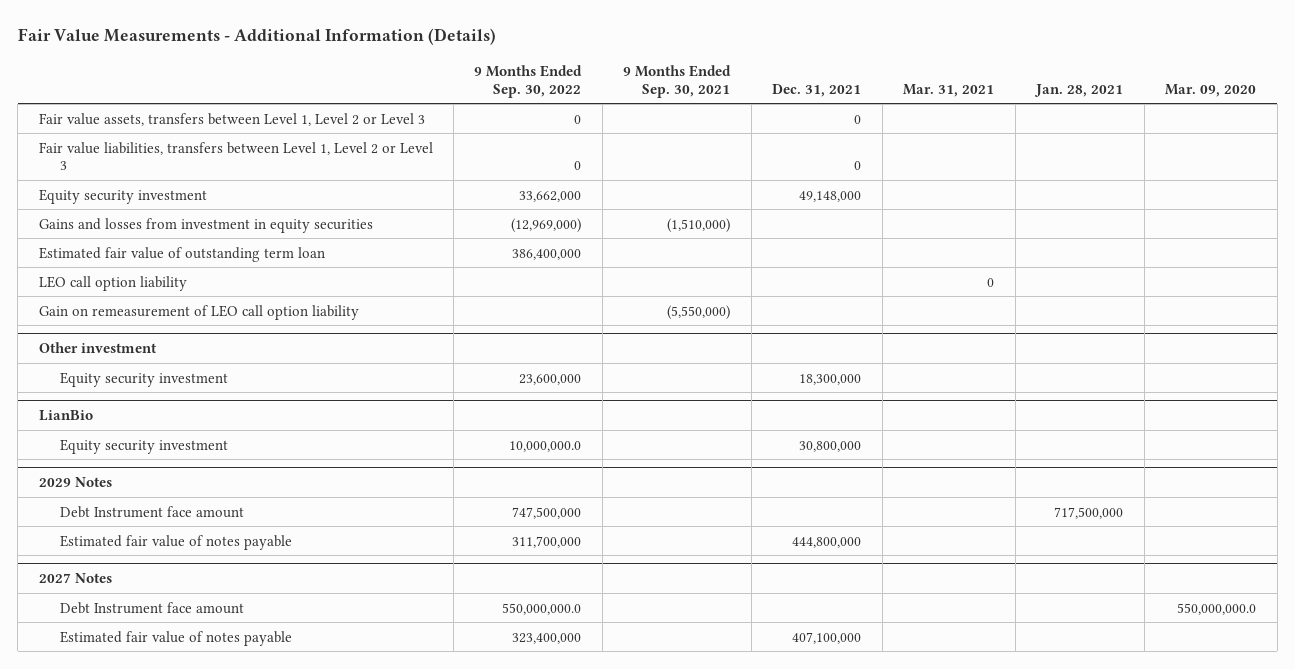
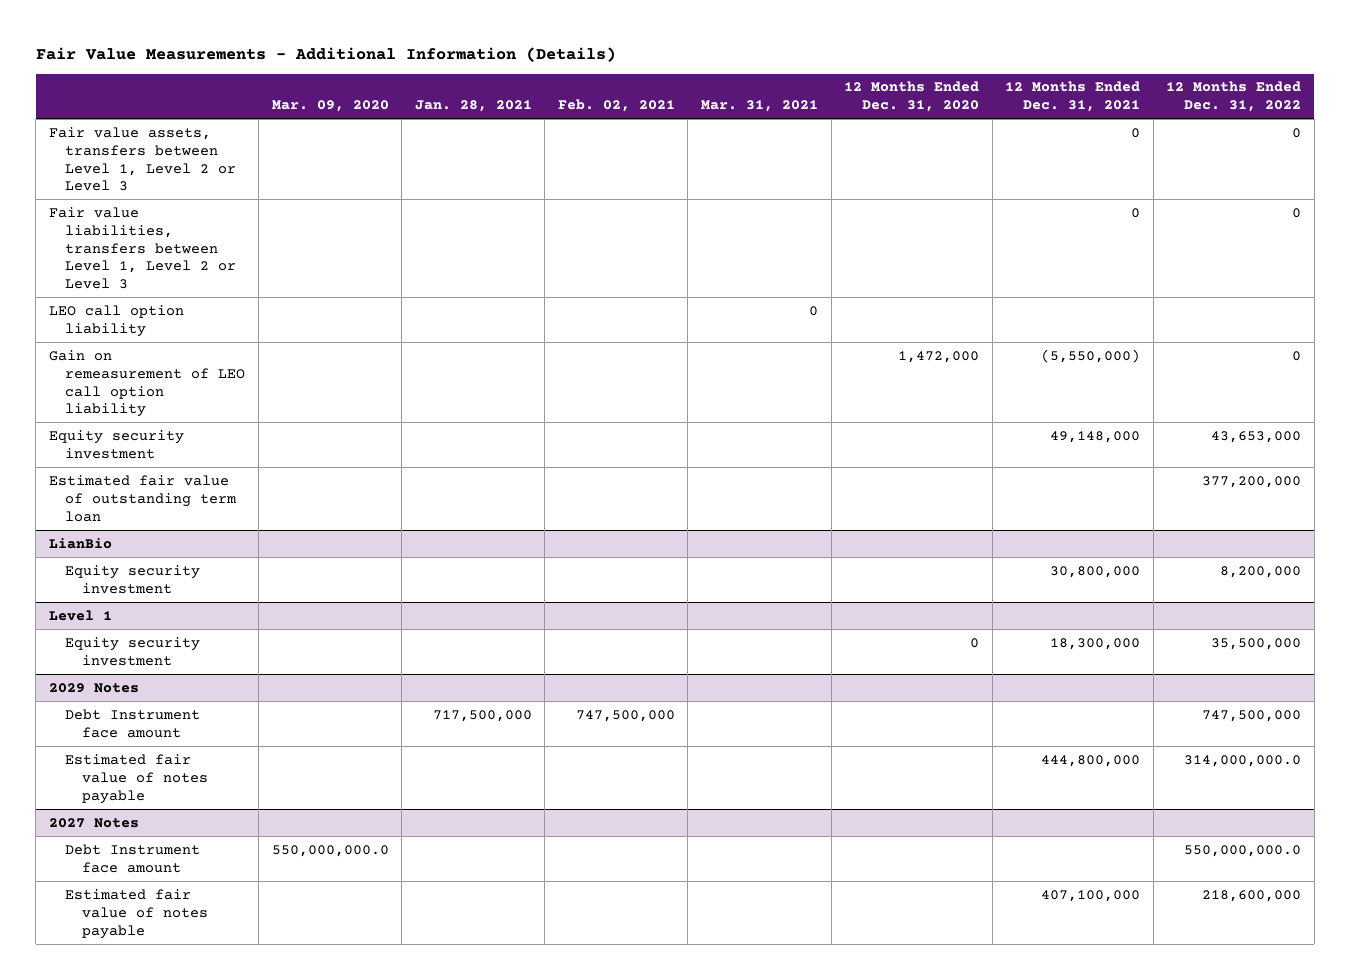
- | 9 Months Ended Sep. 30, 2022 | 9 Months Ended Sep. 30, 2021 | Dec. 31, 2021 | Mar. 31, 2021 | Jan. 28, 2021 | Mar. 09, 2020
+ | Mar. 09, 2020 | Jan. 28, 2021 | Feb. 02, 2021 | Mar. 31, 2021 | 12 Months Ended Dec. 31, 2020 | 12 Months Ended Dec. 31, 2021 | 12 Months Ended Dec. 31, 2022
- Gains and losses from investment in equity securities | (12,969,000) | (1,510,000) | | | |
- Other investment
- Equity security investment | 23,600,000 | | 18,300,000 | | |
moved down: Equity security investment | | | | | | 49,148,000 | 43,653,000
moved down: Estimated fair value of outstanding term loan | | | | | | | 377,200,000
+ Level 1
+ Equity security investment | | | | | 0 | 18,300,000 | 35,500,000

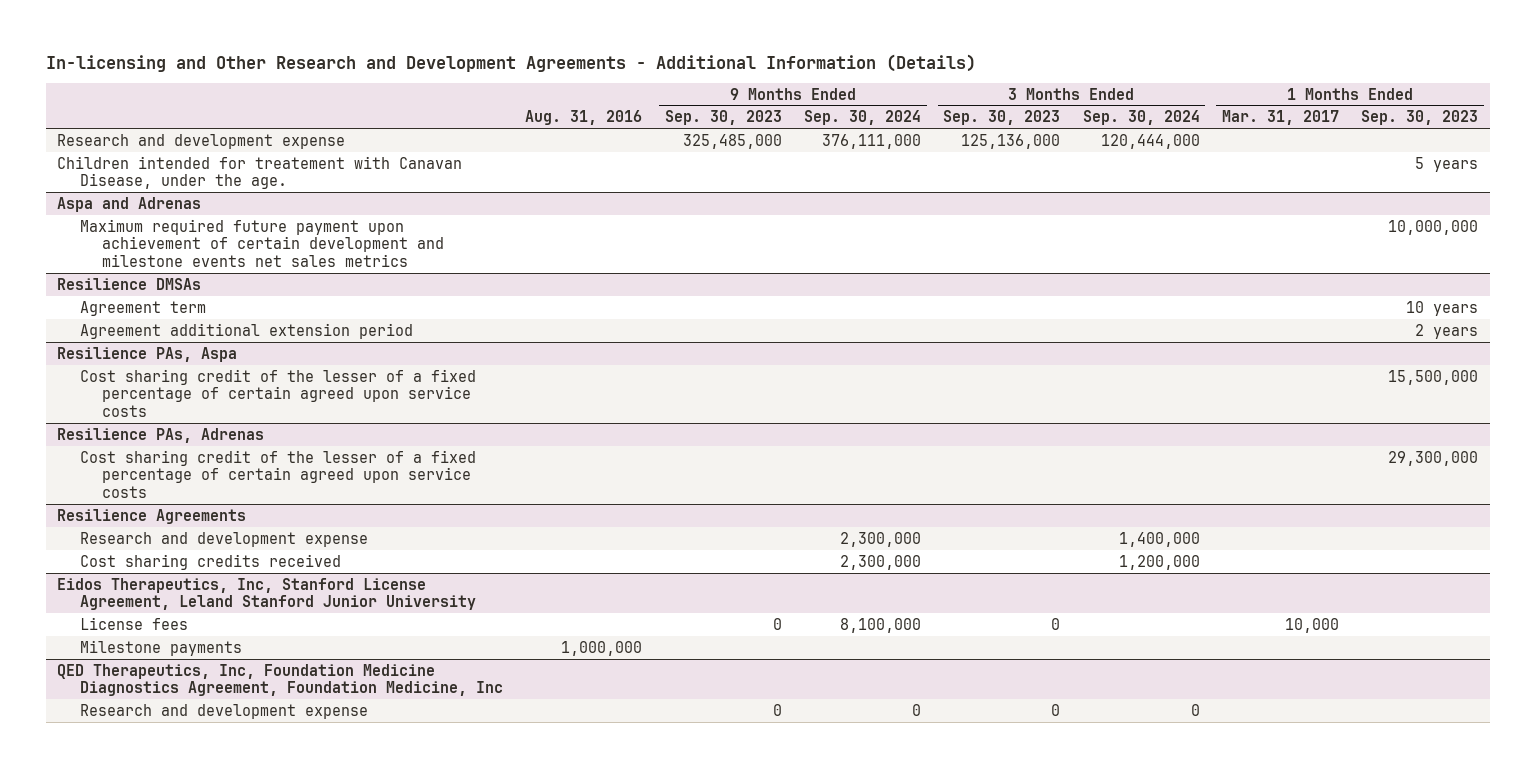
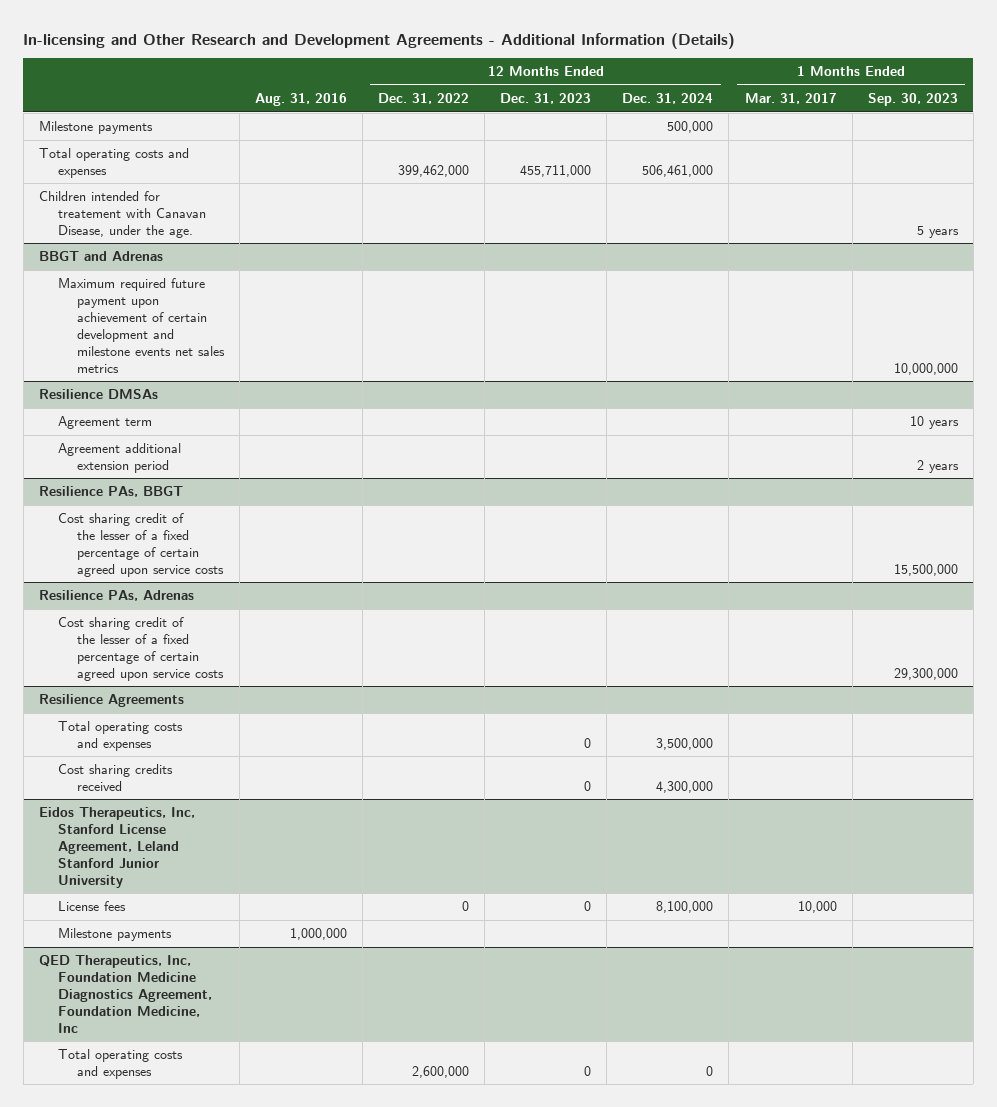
- | Aug. 31, 2016 | 9 Months Ended Sep. 30, 2023 | 9 Months Ended Sep. 30, 2024 | 3 Months Ended Sep. 30, 2023 | 3 Months Ended Sep. 30, 2024 | 1 Months Ended Mar. 31, 2017 | 1 Months Ended Sep. 30, 2023
+ | Aug. 31, 2016 | 12 Months Ended Dec. 31, 2022 | 12 Months Ended Dec. 31, 2023 | 12 Months Ended Dec. 31, 2024 | 1 Months Ended Mar. 31, 2017 | 1 Months Ended Sep. 30, 2023
- Research and development expense | | 325,485,000 | 376,111,000 | 125,136,000 | 120,444,000 | |
+ Milestone payments | | | | 500,000 | |
+ Total operating costs and expenses | | 399,462,000 | 455,711,000 | 506,461,000 | |
- Aspa and Adrenas
+ BBGT and Adrenas
- Resilience PAs, Aspa
+ Resilience PAs, BBGT
@ Resilience Agreements
- Research and development expense | | | 2,300,000 | | 1,400,000 | |
+ Total operating costs and expenses | | | 0 | 3,500,000 | |
@ QED Therapeutics, Inc, Foundation Medicine Diagnostics Agreement, Foundation Medicine, Inc
- Research and development expense | | 0 | 0 | 0 | 0 | |
+ Total operating costs and expenses | | 2,600,000 | 0 | 0 | |

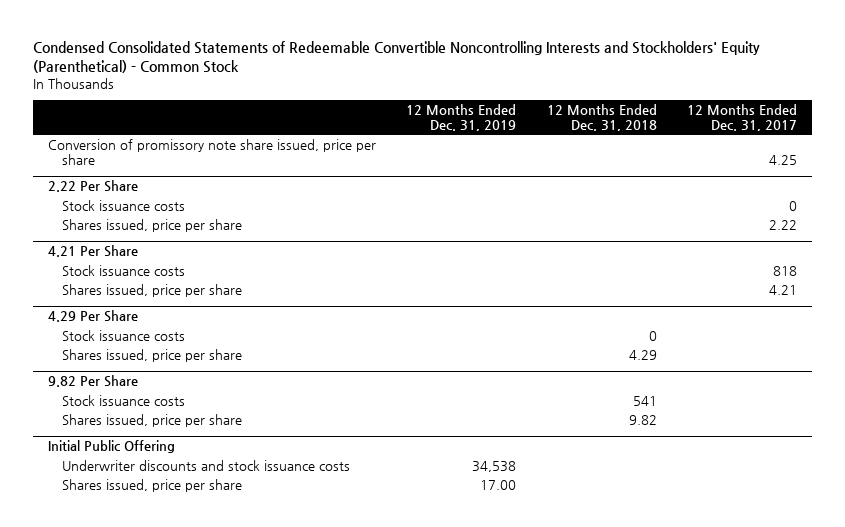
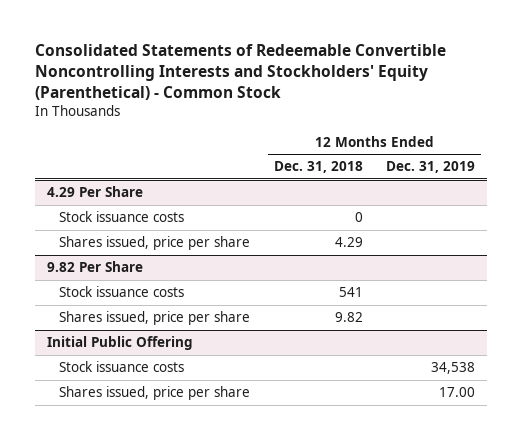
- Condensed Consolidated Statements of Redeemable Convertible Noncontrolling Interests and Stockholders' Equity (Parenthetical) - Common Stock
+ Consolidated Statements of Redeemable Convertible Noncontrolling Interests and Stockholders' Equity (Parenthetical) - Common Stock
- | 12 Months Ended Dec. 31, 2019 | 12 Months Ended Dec. 31, 2018 | 12 Months Ended Dec. 31, 2017
+ | 12 Months Ended Dec. 31, 2018 | 12 Months Ended Dec. 31, 2019
- Conversion of promissory note share issued, price per share | | | 4.25
- 2.22 Per Share
- Stock issuance costs | | | 0
- Shares issued, price per share | | | 2.22
- 4.21 Per Share
- Stock issuance costs | | | 818
- Shares issued, price per share | | | 4.21
@ Initial Public Offering
- Underwriter discounts and stock issuance costs | 34,538 | |
+ Stock issuance costs | | 34,538

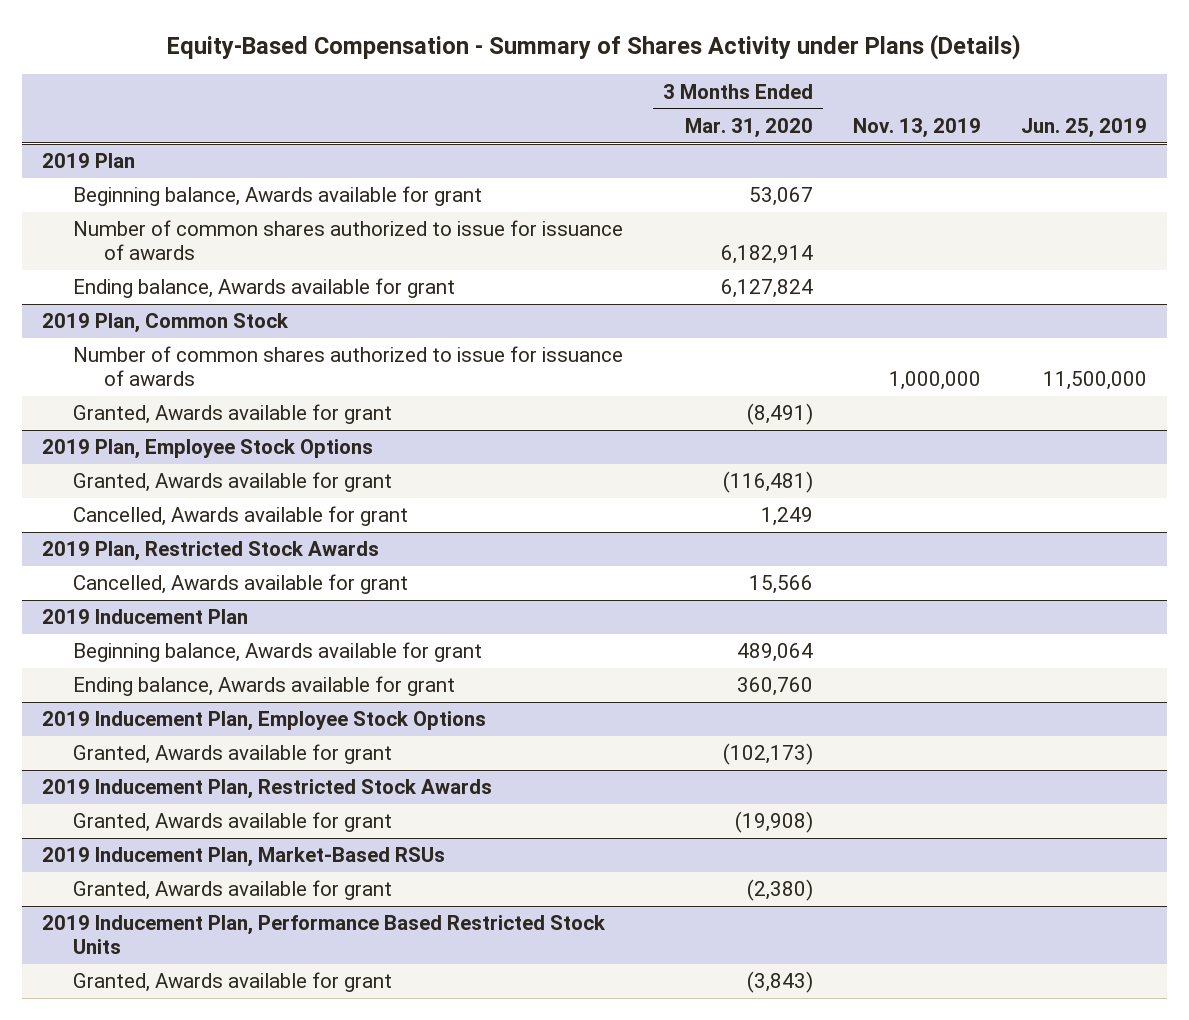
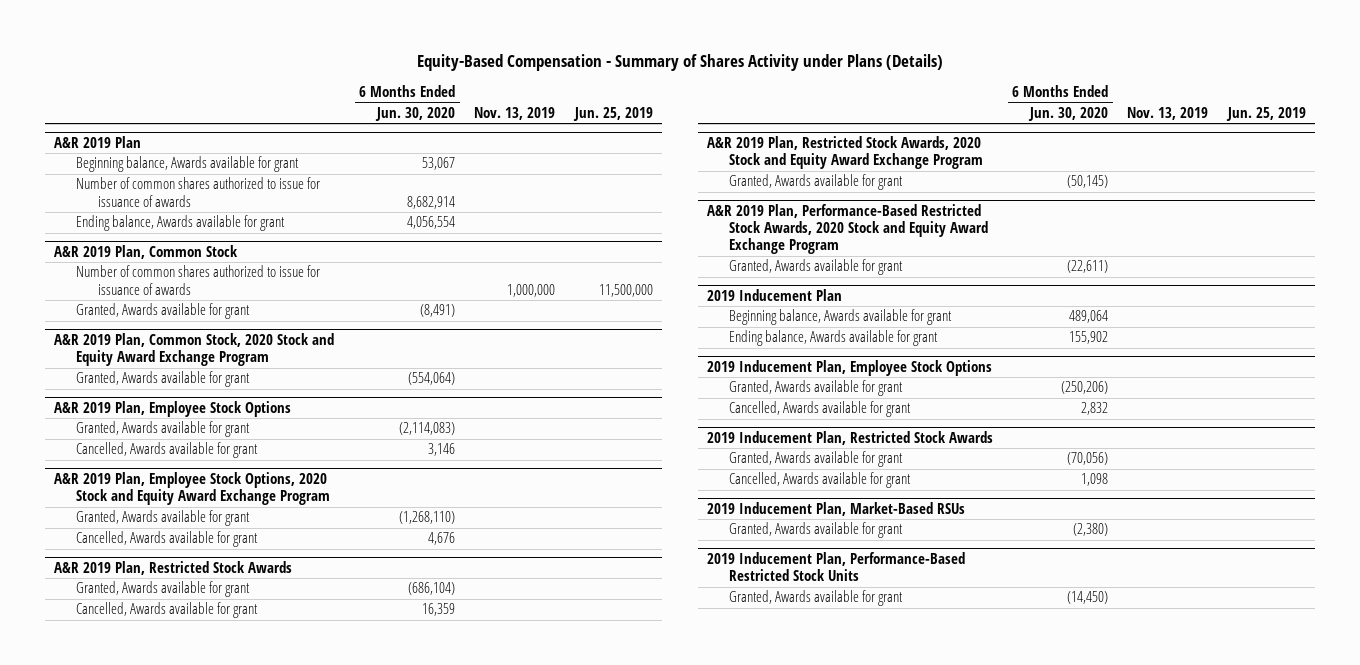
- | 3 Months Ended Mar. 31, 2020 | Nov. 13, 2019 | Jun. 25, 2019
+ | 6 Months Ended Jun. 30, 2020 | Nov. 13, 2019 | Jun. 25, 2019
- 2019 Plan
+ A&R 2019 Plan
- 2019 Plan, Common Stock
+ A&R 2019 Plan, Common Stock
- 2019 Plan, Employee Stock Options
+ A&R 2019 Plan, Common Stock, 2020 Stock and Equity Award Exchange Program
+ Granted, Awards available for grant | (554,064) | |
+ A&R 2019 Plan, Employee Stock Options
- 2019 Plan, Restricted Stock Awards
+ A&R 2019 Plan, Employee Stock Options, 2020 Stock and Equity Award Exchange Program
+ Granted, Awards available for grant | (1,268,110) | |
+ Cancelled, Awards available for grant | 4,676 | |
+ A&R 2019 Plan, Restricted Stock Awards
+ Granted, Awards available for grant | (686,104) | |
+ A&R 2019 Plan, Restricted Stock Awards, 2020 Stock and Equity Award Exchange Program
+ Granted, Awards available for grant | (50,145) | |
+ A&R 2019 Plan, Performance-Based Restricted Stock Awards, 2020 Stock and Equity Award Exchange Program
+ Granted, Awards available for grant | (22,611) | |
@ 2019 Inducement Plan, Employee Stock Options
+ Cancelled, Awards available for grant | 2,832 | |
@ 2019 Inducement Plan, Restricted Stock Awards
+ Cancelled, Awards available for grant | 1,098 | |
- 2019 Inducement Plan, Performance Based Restricted Stock Units
+ 2019 Inducement Plan, Performance-Based Restricted Stock Units

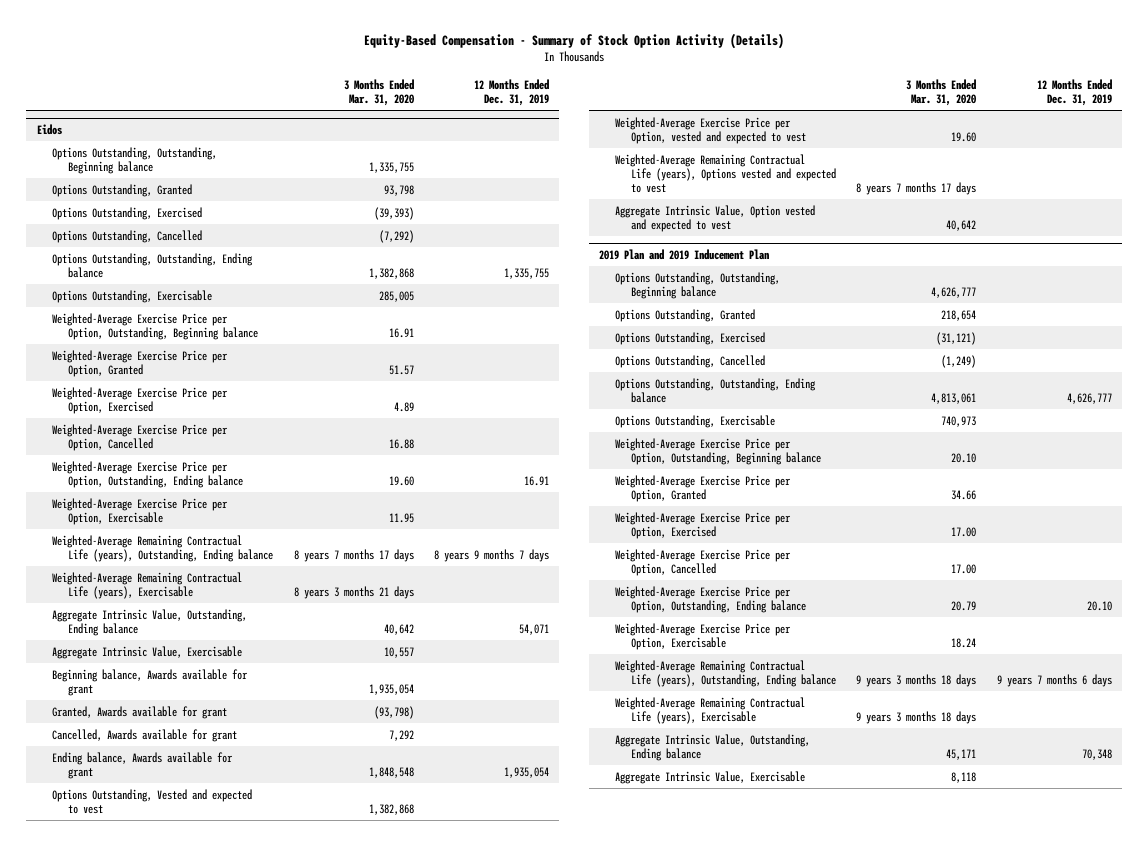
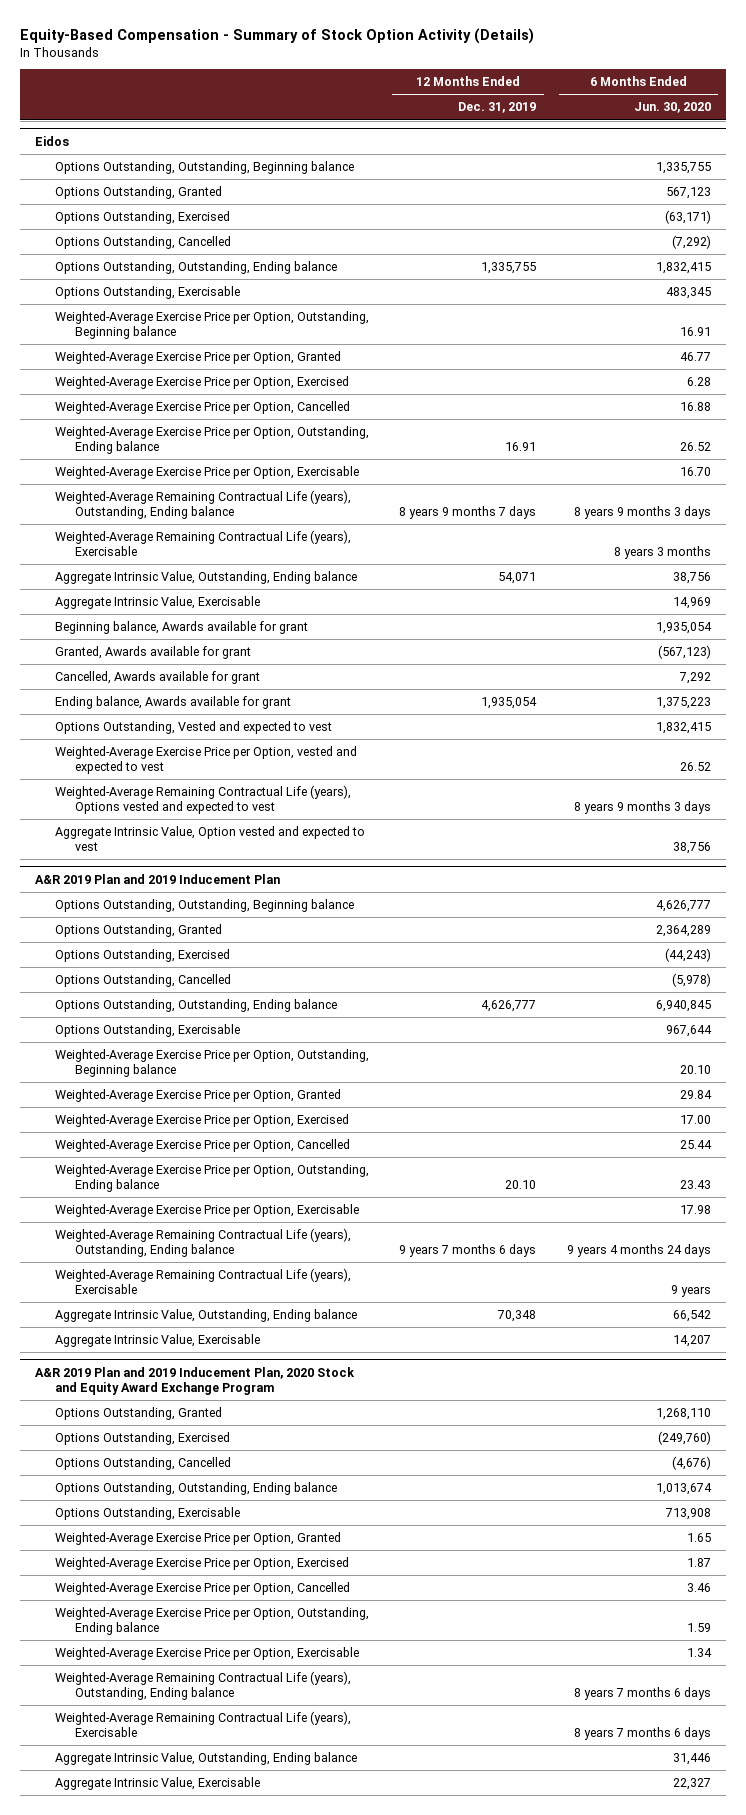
- | 3 Months Ended Mar. 31, 2020 | 12 Months Ended Dec. 31, 2019
+ | 12 Months Ended Dec. 31, 2019 | 6 Months Ended Jun. 30, 2020
- 2019 Plan and 2019 Inducement Plan
+ A&R 2019 Plan and 2019 Inducement Plan
+ A&R 2019 Plan and 2019 Inducement Plan, 2020 Stock and Equity Award Exchange Program
+ Options Outstanding, Granted | | 1,268,110
+ Options Outstanding, Exercised | | (249,760)
+ Options Outstanding, Cancelled | | (4,676)
+ Options Outstanding, Outstanding, Ending balance | | 1,013,674
+ Options Outstanding, Exercisable | | 713,908
+ Weighted-Average Exercise Price per Option, Granted | | 1.65
+ Weighted-Average Exercise Price per Option, Exercised | | 1.87
+ Weighted-Average Exercise Price per Option, Cancelled | | 3.46
+ Weighted-Average Exercise Price per Option, Outstanding, Ending balance | | 1.59
+ Weighted-Average Exercise Price per Option, Exercisable | | 1.34
+ Weighted-Average Remaining Contractual Life (years), Outstanding, Ending balance | | 8 years 7 months 6 days
+ Weighted-Average Remaining Contractual Life (years), Exercisable | | 8 years 7 months 6 days
+ Aggregate Intrinsic Value, Outstanding, Ending balance | | 31,446
+ Aggregate Intrinsic Value, Exercisable | | 22,327

